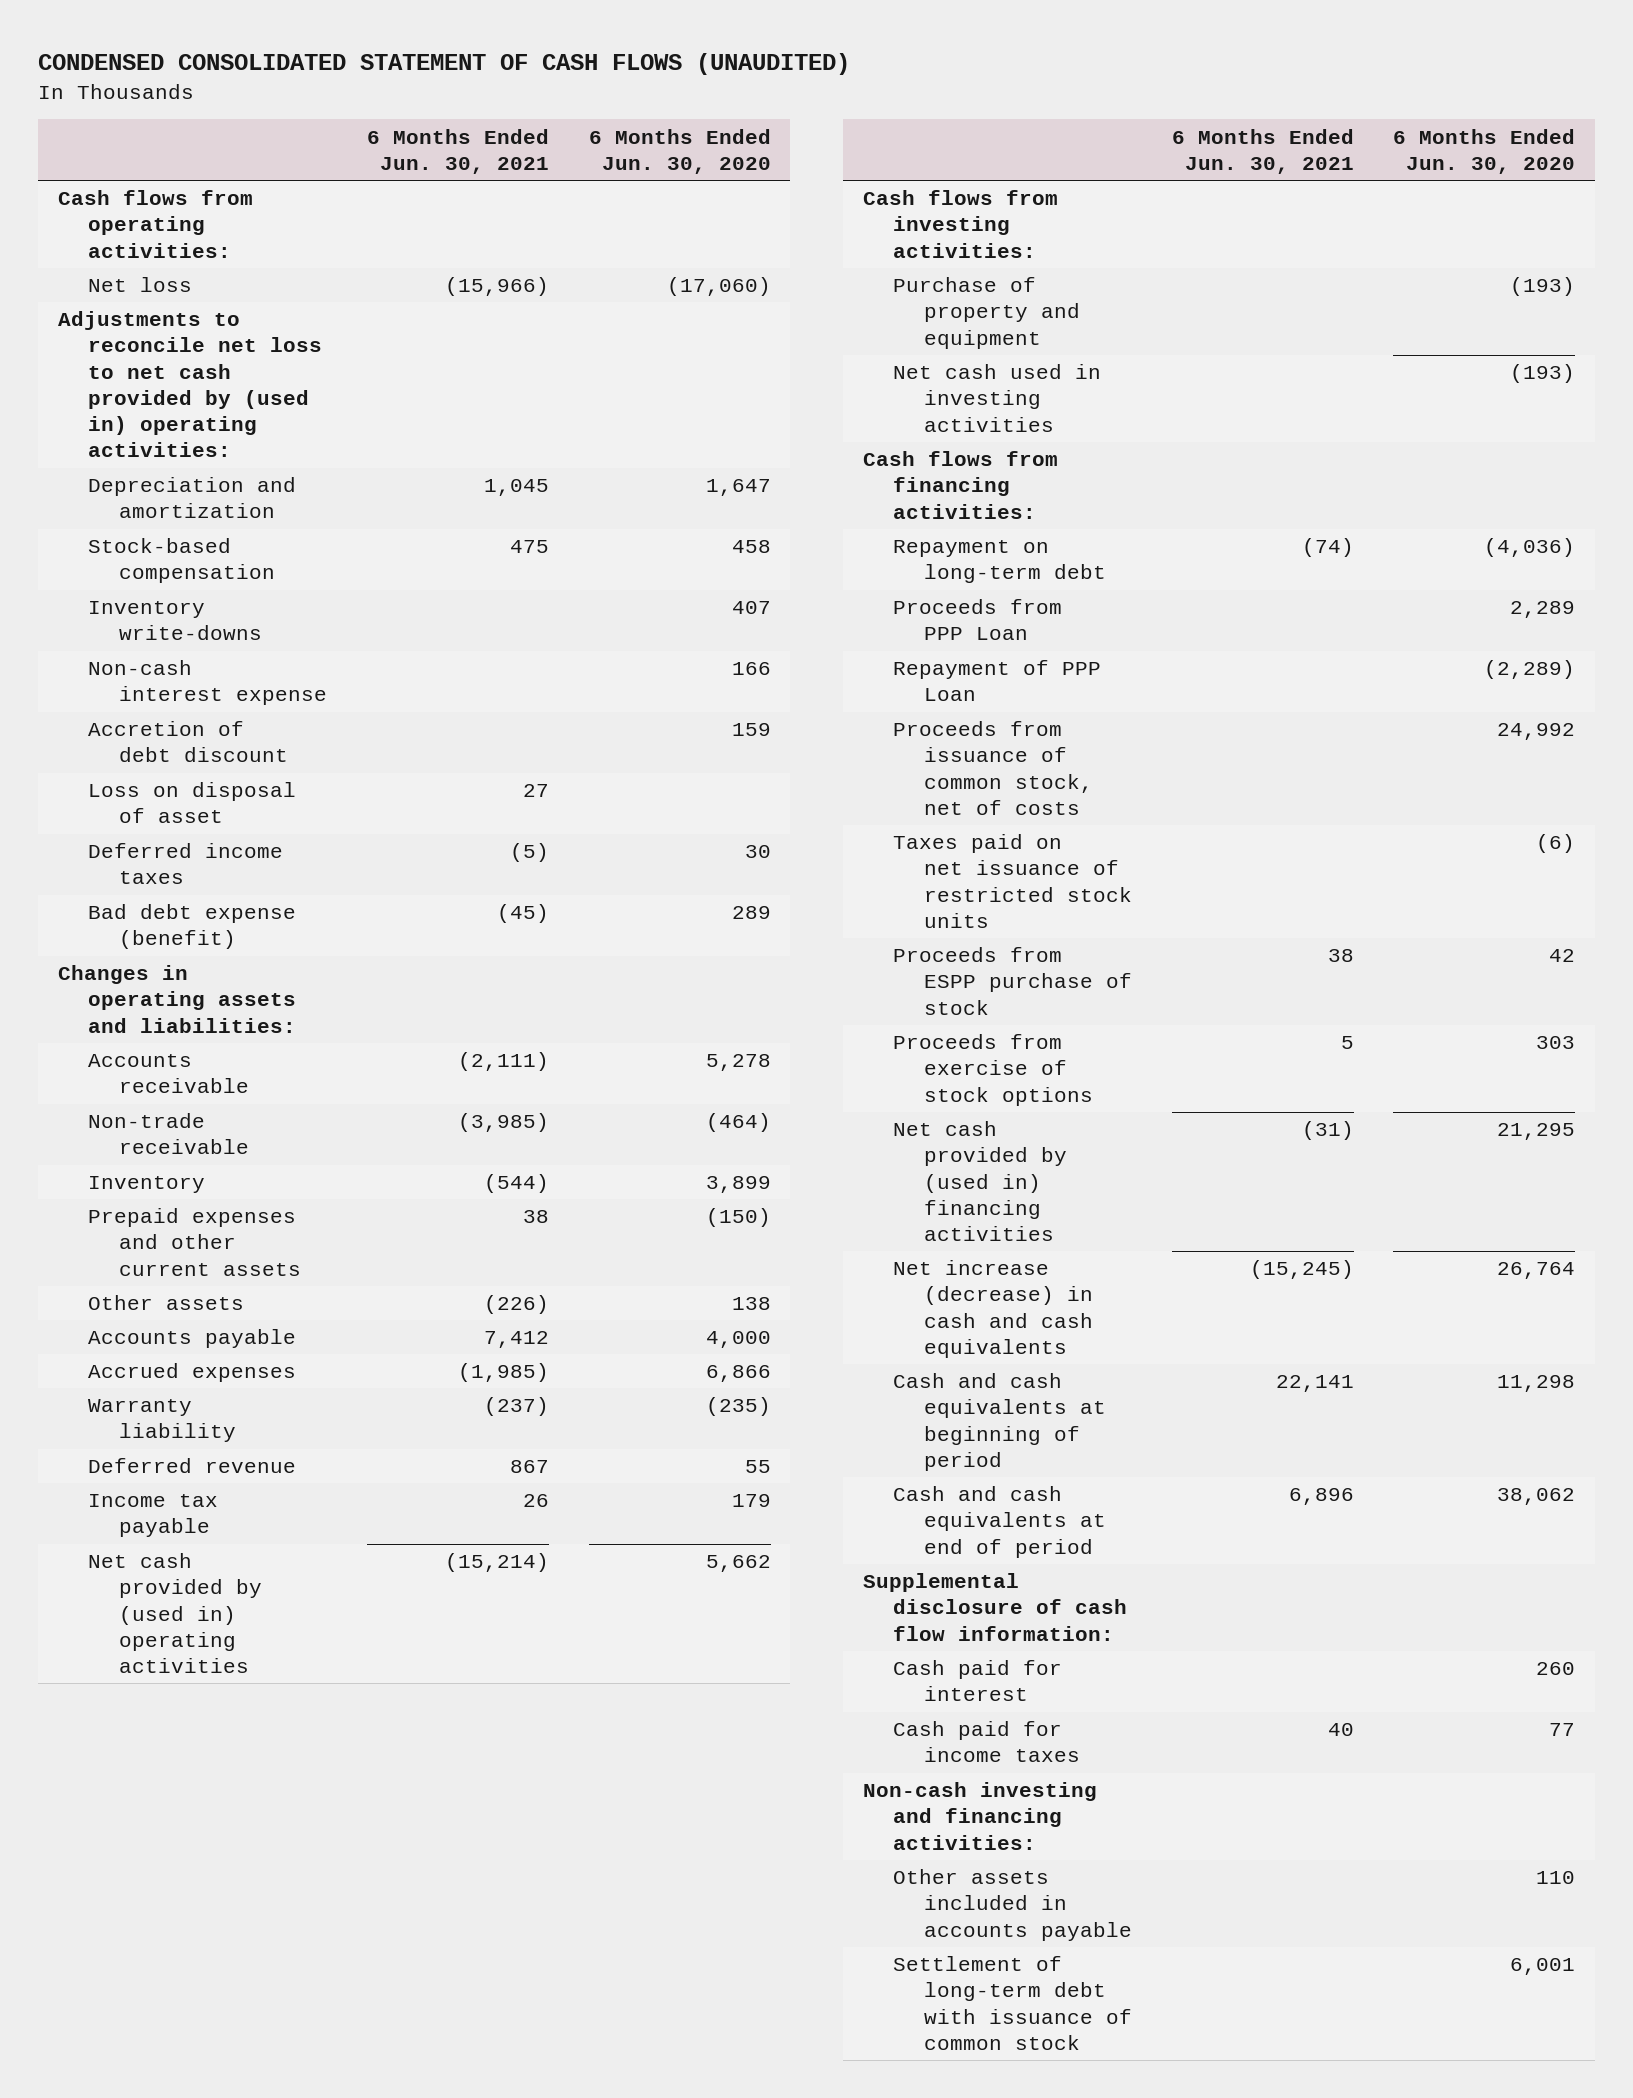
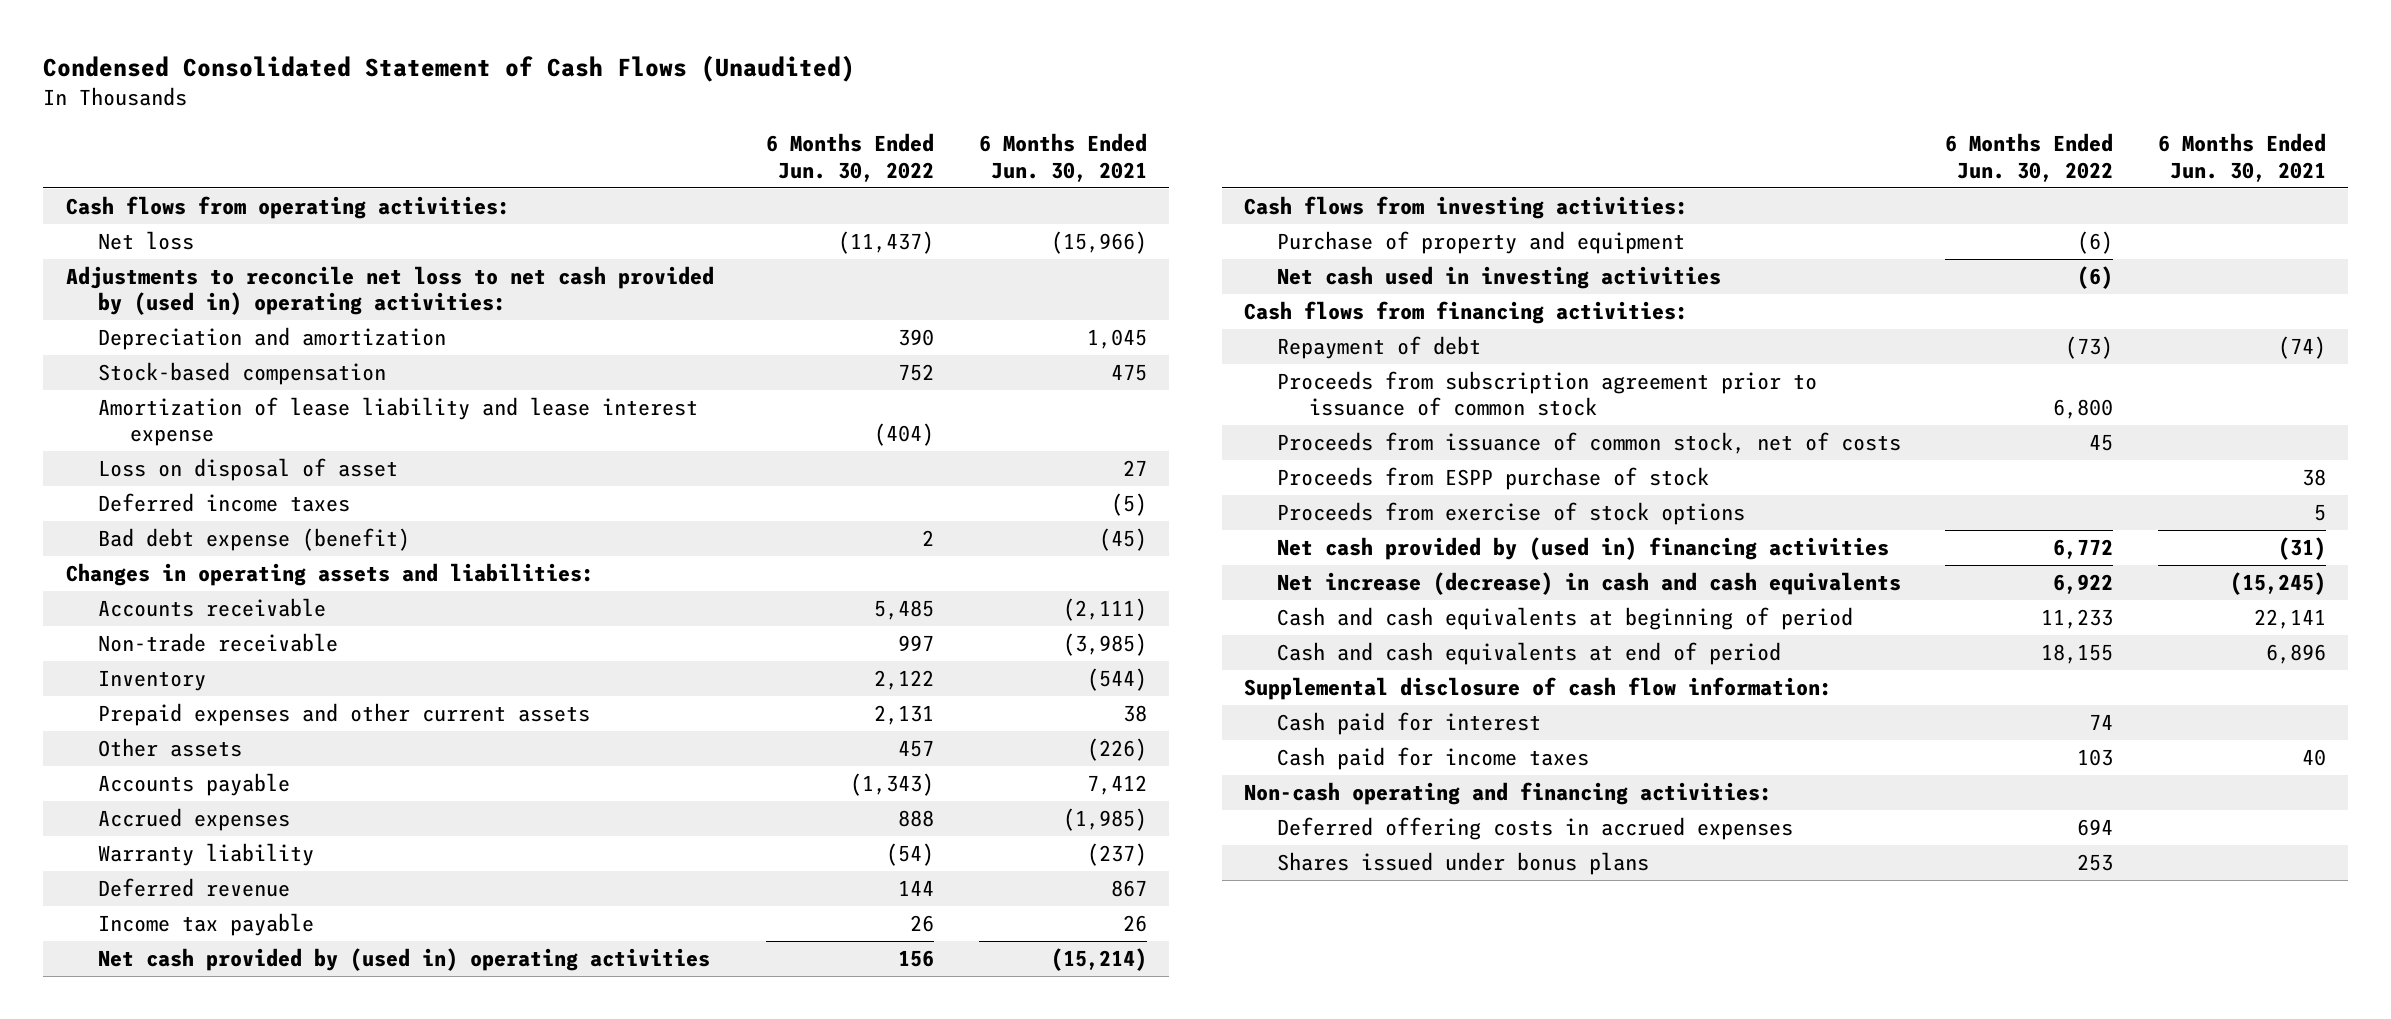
- CONDENSED CONSOLIDATED STATEMENT OF CASH FLOWS (UNAUDITED)
+ Condensed Consolidated Statement of Cash Flows (Unaudited)
- | 6 Months Ended Jun. 30, 2021 | 6 Months Ended Jun. 30, 2020
+ | 6 Months Ended Jun. 30, 2022 | 6 Months Ended Jun. 30, 2021
- Inventory write-downs | | 407
- Non-cash interest expense | | 166
- Accretion of debt discount | | 159
+ Amortization of lease liability and lease interest expense | (404) |
- Repayment on long-term debt | (74) | (4,036)
- Proceeds from PPP Loan | | 2,289
- Repayment of PPP Loan | | (2,289)
+ Repayment of debt | (73) | (74)
+ Proceeds from subscription agreement prior to issuance of common stock | 6,800 |
- Taxes paid on net issuance of restricted stock units | | (6)
- Non-cash investing and financing activities:
- Other assets included in accounts payable | | 110
- Settlement of long-term debt with issuance of common stock | | 6,001
+ Non-cash operating and financing activities:
+ Deferred offering costs in accrued expenses | 694 |
+ Shares issued under bonus plans | 253 |

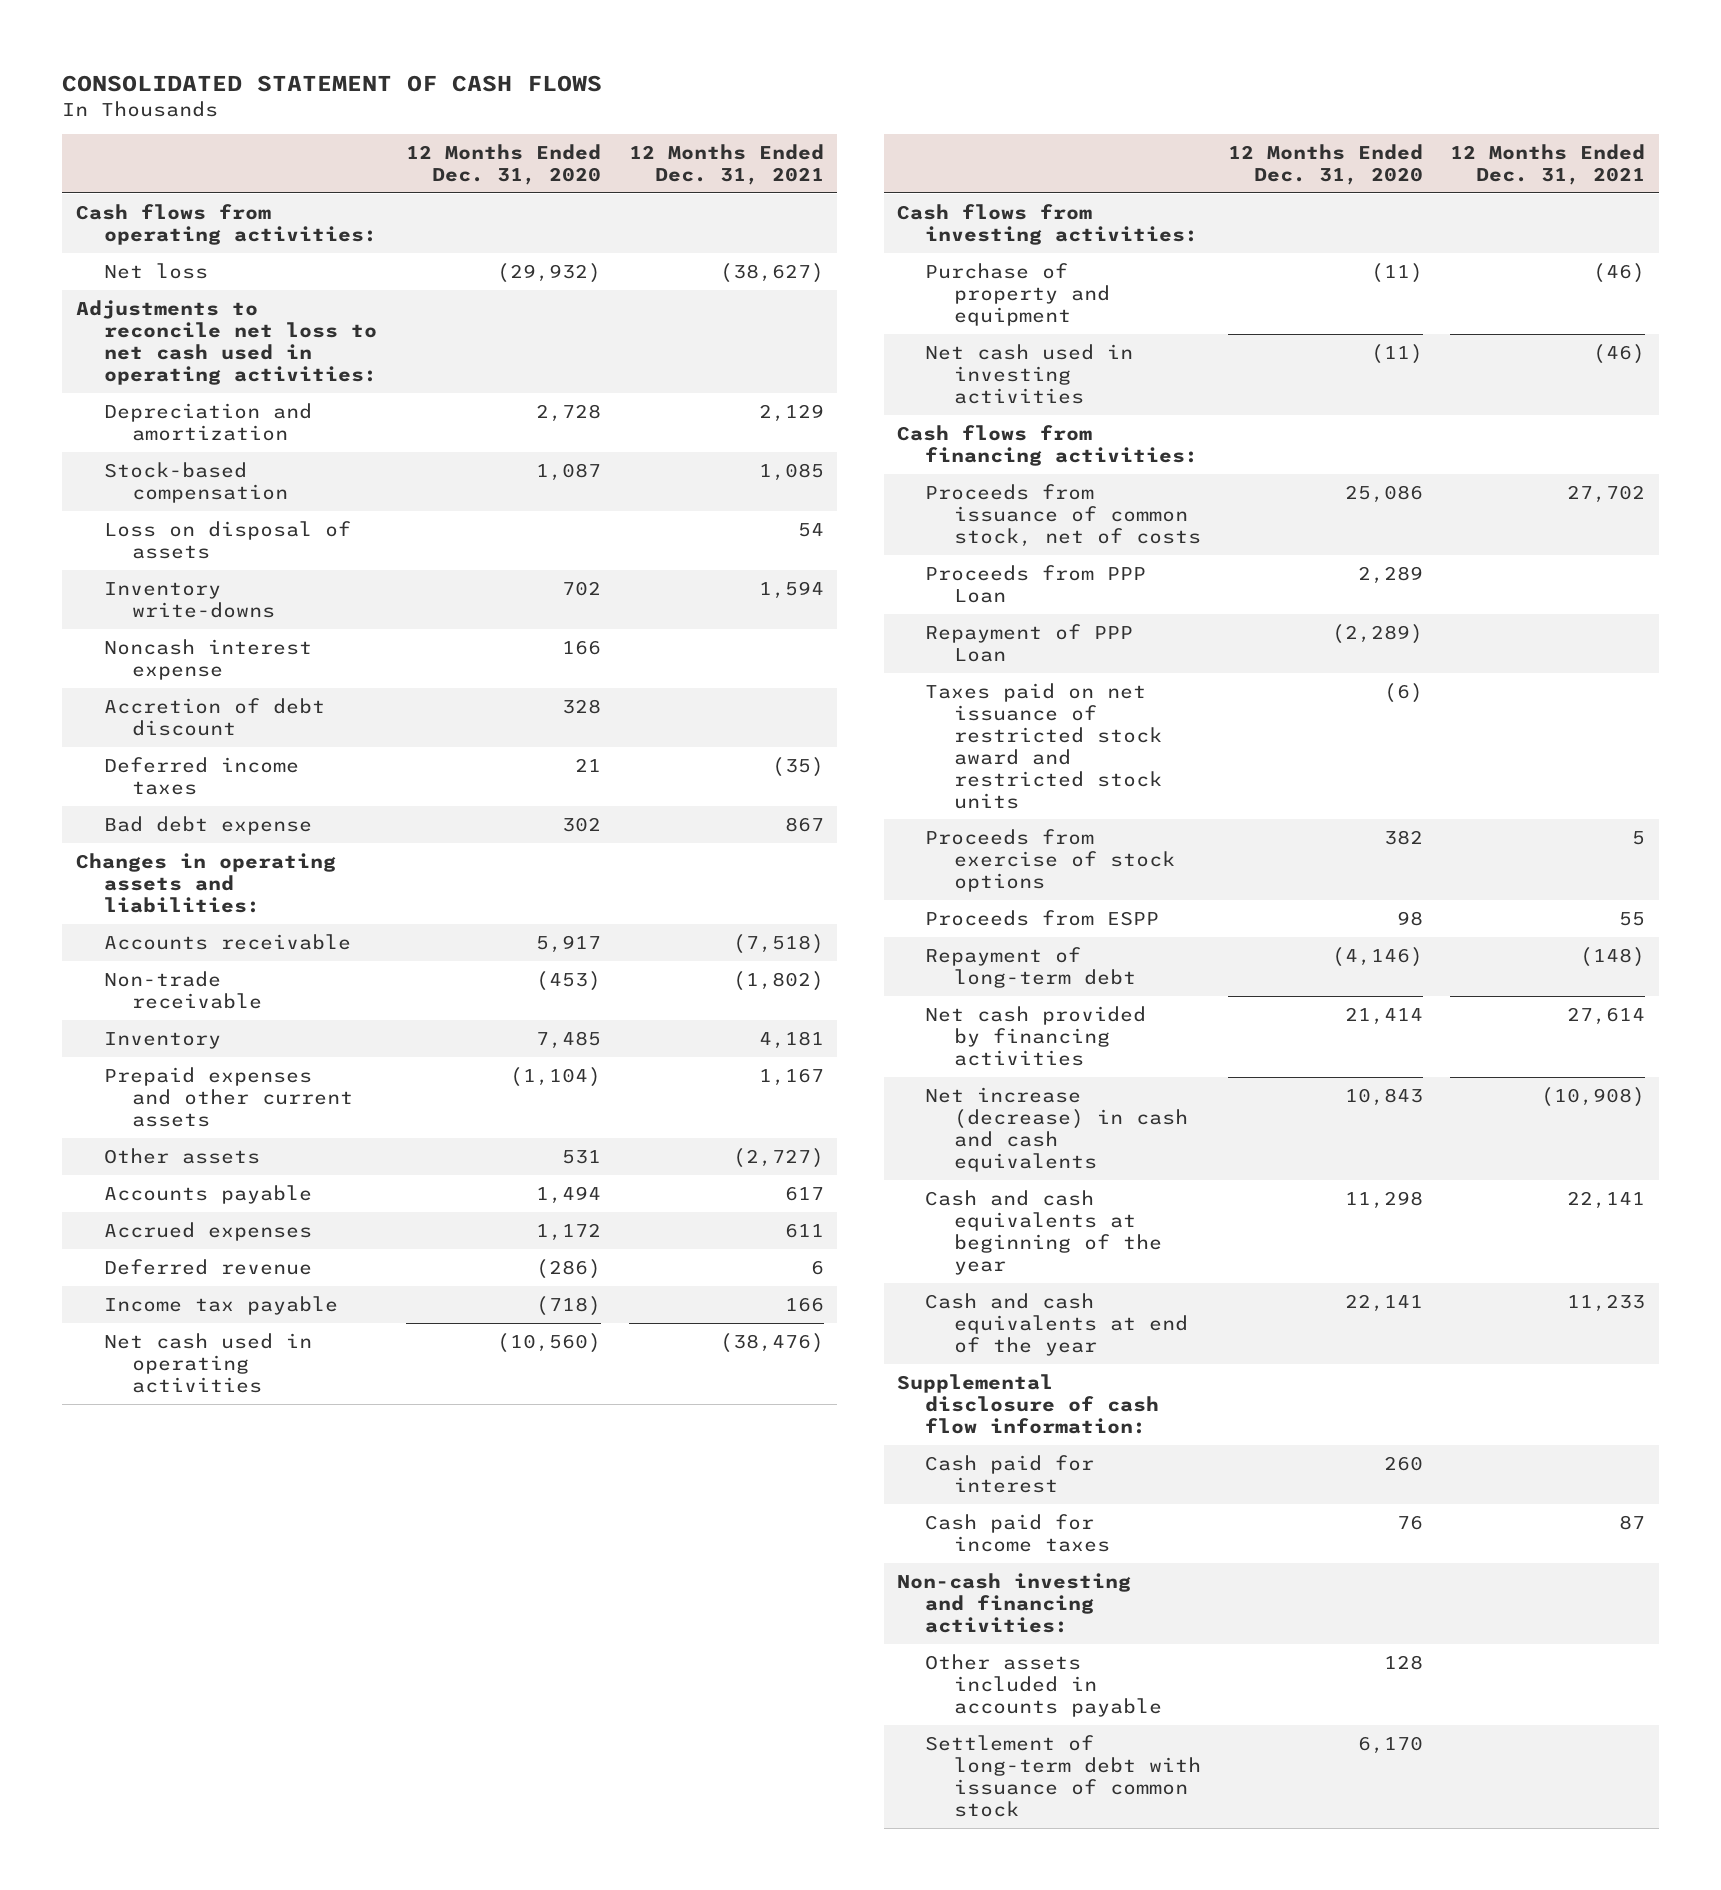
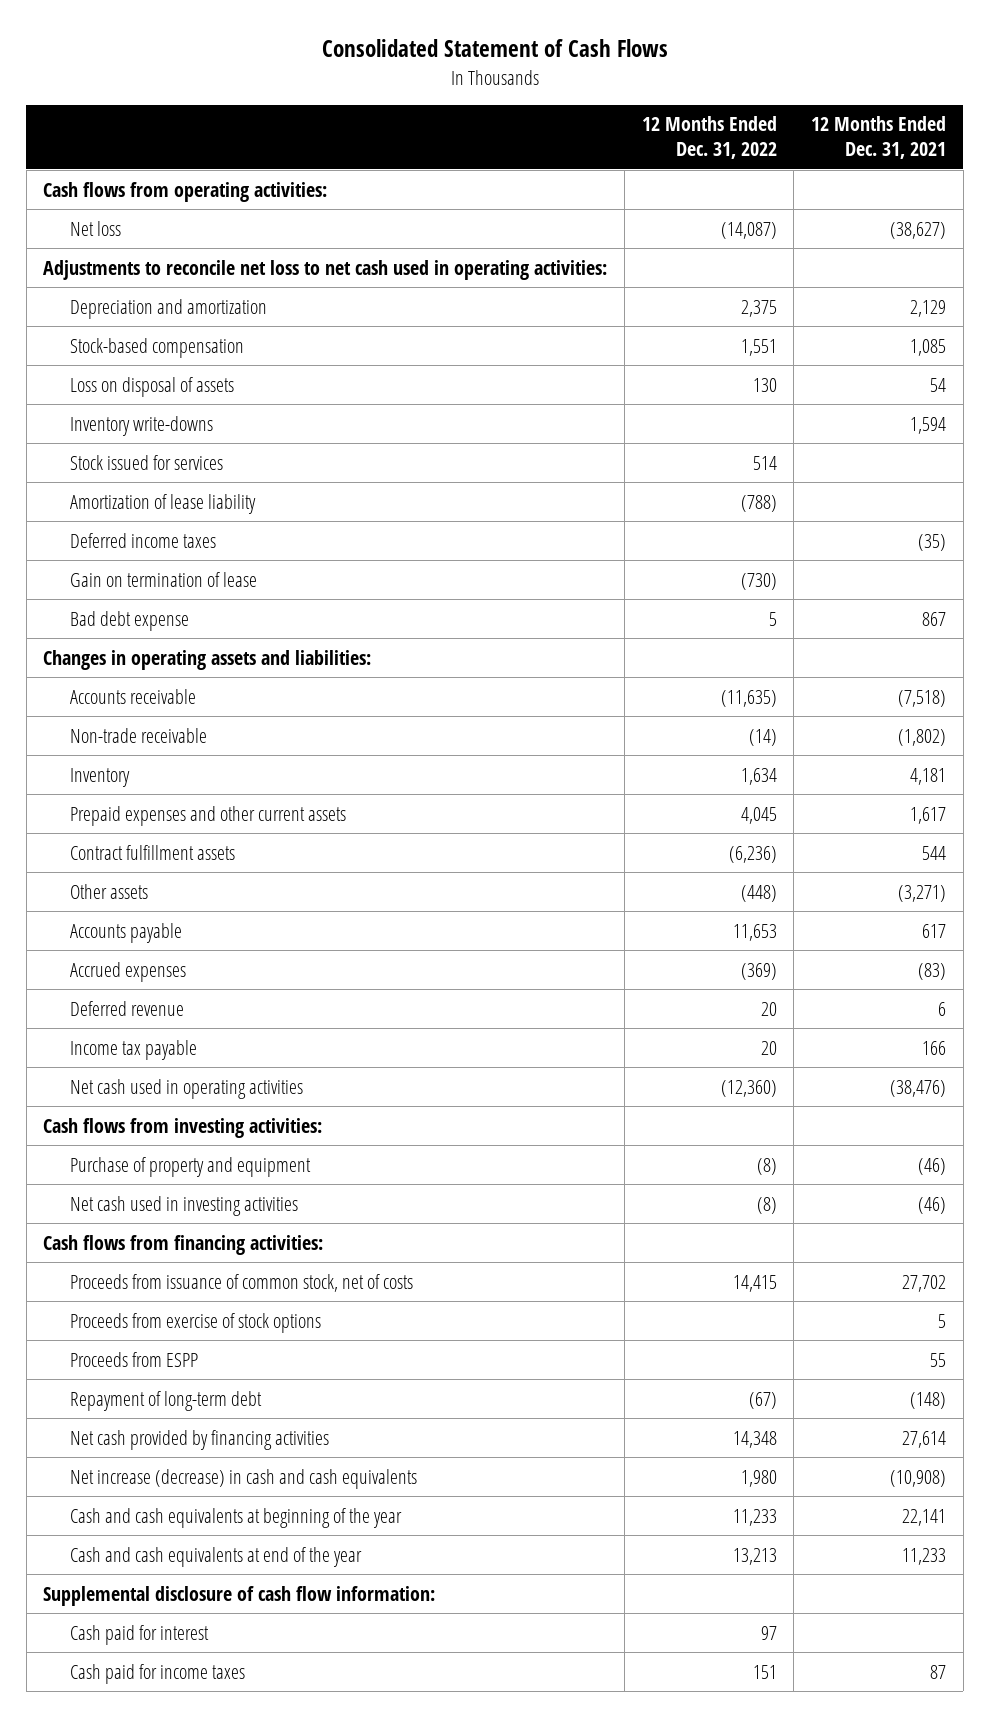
- CONSOLIDATED STATEMENT OF CASH FLOWS
+ Consolidated Statement of Cash Flows
- | 12 Months Ended Dec. 31, 2020 | 12 Months Ended Dec. 31, 2021
+ | 12 Months Ended Dec. 31, 2022 | 12 Months Ended Dec. 31, 2021
- Noncash interest expense | 166 |
- Accretion of debt discount | 328 |
+ Stock issued for services | 514 |
+ Amortization of lease liability | (788) |
+ Gain on termination of lease | (730) |
- Prepaid expenses and other current assets | (1,104) | 1,167
- Other assets | 531 | (2,727)
+ Prepaid expenses and other current assets | 4,045 | 1,617
+ Contract fulfillment assets | (6,236) | 544
+ Other assets | (448) | (3,271)
- Accrued expenses | 1,172 | 611
+ Accrued expenses | (369) | (83)
- Proceeds from PPP Loan | 2,289 |
- Repayment of PPP Loan | (2,289) |
- Taxes paid on net issuance of restricted stock award and restricted stock units | (6) |
- Non-cash investing and financing activities:
- Other assets included in accounts payable | 128 |
- Settlement of long-term debt with issuance of common stock | 6,170 |

